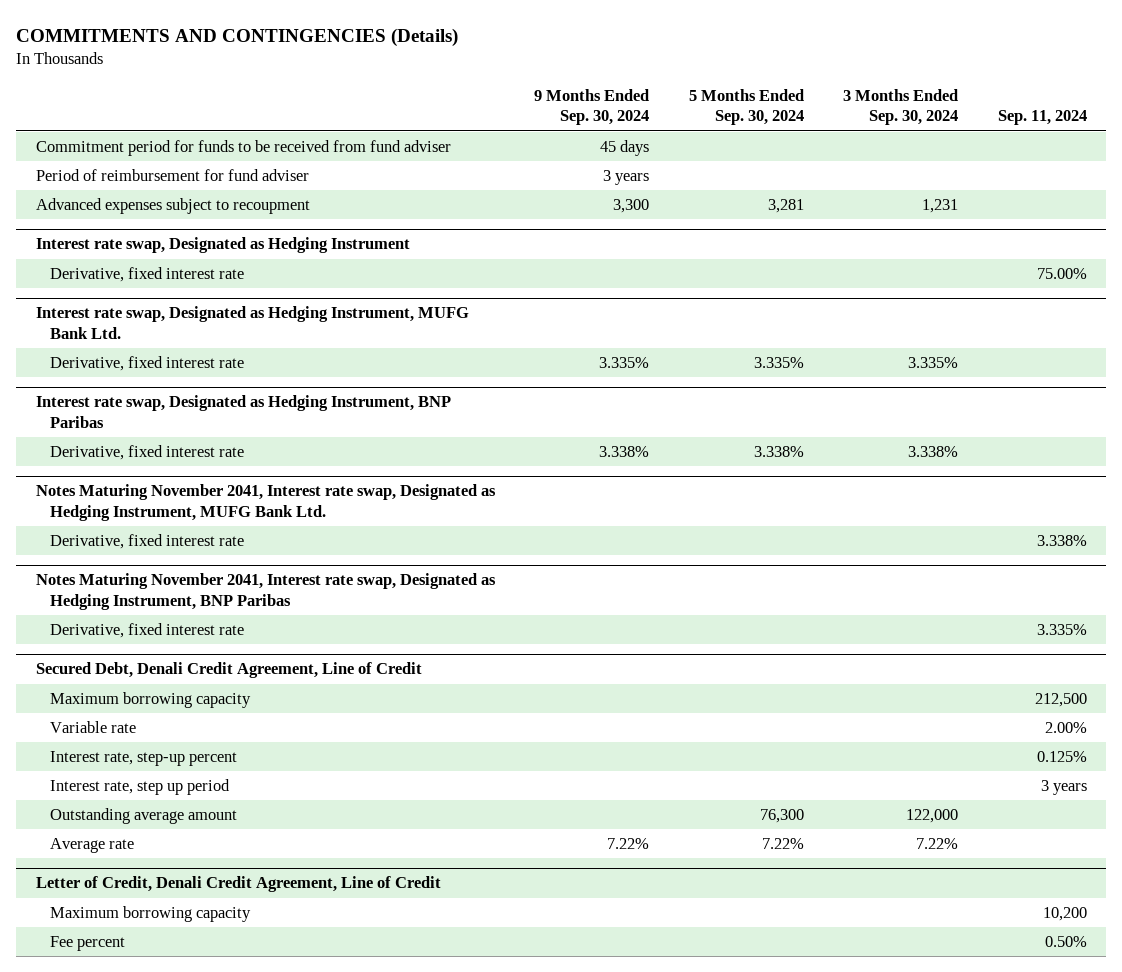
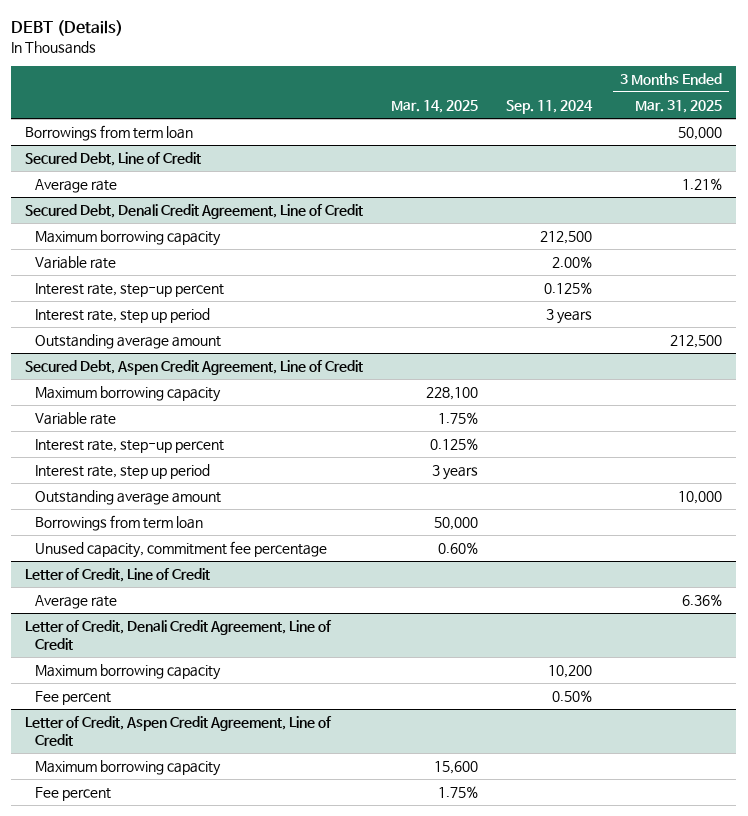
- COMMITMENTS AND CONTINGENCIES (Details)
+ DEBT (Details)
- | 9 Months Ended Sep. 30, 2024 | 5 Months Ended Sep. 30, 2024 | 3 Months Ended Sep. 30, 2024 | Sep. 11, 2024
+ | Mar. 14, 2025 | Sep. 11, 2024 | 3 Months Ended Mar. 31, 2025
- Commitment period for funds to be received from fund adviser | 45 days | | |
- Period of reimbursement for fund adviser | 3 years | | |
- Advanced expenses subject to recoupment | 3,300 | 3,281 | 1,231 |
- Interest rate swap, Designated as Hedging Instrument
- Derivative, fixed interest rate | | | | 75.00%
- Interest rate swap, Designated as Hedging Instrument, MUFG Bank Ltd.
- Derivative, fixed interest rate | 3.335% | 3.335% | 3.335% |
- Interest rate swap, Designated as Hedging Instrument, BNP Paribas
- Derivative, fixed interest rate | 3.338% | 3.338% | 3.338% |
- Notes Maturing November 2041, Interest rate swap, Designated as Hedging Instrument, MUFG Bank Ltd.
- Derivative, fixed interest rate | | | | 3.338%
- Notes Maturing November 2041, Interest rate swap, Designated as Hedging Instrument, BNP Paribas
- Derivative, fixed interest rate | | | | 3.335%
+ Borrowings from term loan | | | 50,000
+ Secured Debt, Line of Credit
+ Average rate | | | 1.21%
@ Secured Debt, Denali Credit Agreement, Line of Credit
- Average rate | 7.22% | 7.22% | 7.22% |
+ Secured Debt, Aspen Credit Agreement, Line of Credit
+ Maximum borrowing capacity | 228,100 | |
+ Variable rate | 1.75% | |
+ Interest rate, step-up percent | 0.125% | |
+ Interest rate, step up period | 3 years | |
+ Outstanding average amount | | | 10,000
+ Borrowings from term loan | 50,000 | |
+ Unused capacity, commitment fee percentage | 0.60% | |
+ Letter of Credit, Line of Credit
+ Average rate | | | 6.36%
+ Letter of Credit, Aspen Credit Agreement, Line of Credit
+ Maximum borrowing capacity | 15,600 | |
+ Fee percent | 1.75% | |

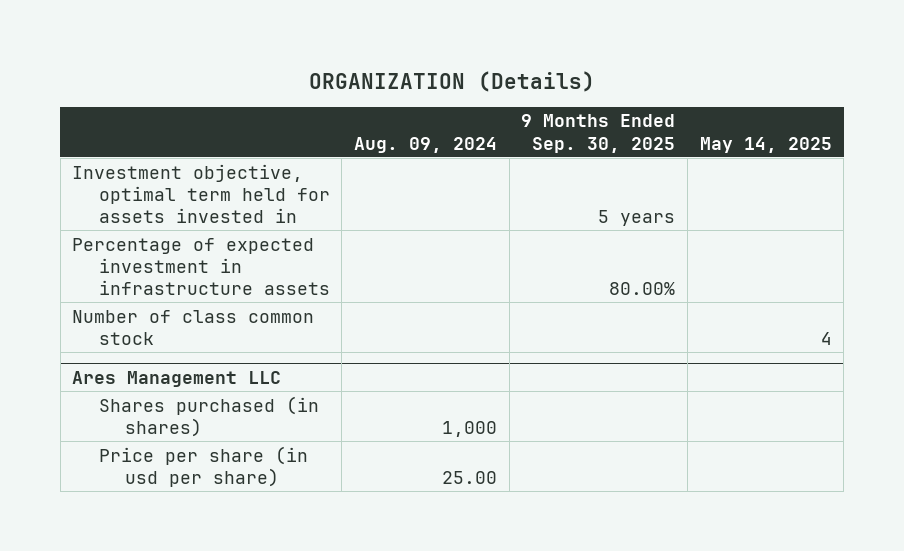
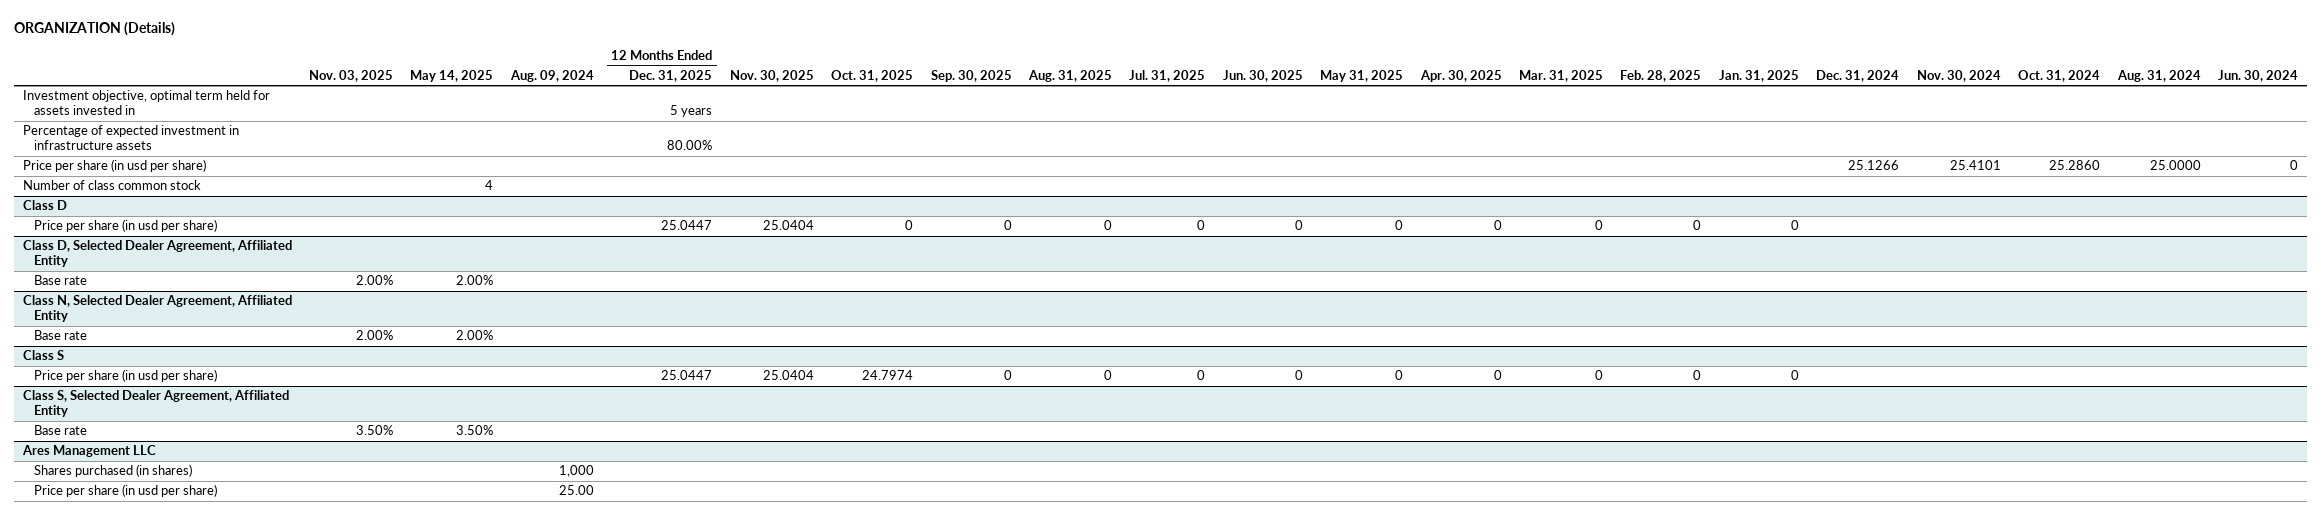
- | Aug. 09, 2024 | 9 Months Ended Sep. 30, 2025 | May 14, 2025
+ | Nov. 03, 2025 | May 14, 2025 | Aug. 09, 2024 | 12 Months Ended Dec. 31, 2025 | Nov. 30, 2025 | Oct. 31, 2025 | Sep. 30, 2025 | Aug. 31, 2025 | Jul. 31, 2025 | Jun. 30, 2025 | May 31, 2025 | Apr. 30, 2025 | Mar. 31, 2025 | Feb. 28, 2025 | Jan. 31, 2025 | Dec. 31, 2024 | Nov. 30, 2024 | Oct. 31, 2024 | Aug. 31, 2024 | Jun. 30, 2024
+ Price per share (in usd per share) | | | | | | | | | | | | | | | | 25.1266 | 25.4101 | 25.2860 | 25.0000 | 0
+ Class D
+ Price per share (in usd per share) | | | | 25.0447 | 25.0404 | 0 | 0 | 0 | 0 | 0 | 0 | 0 | 0 | 0 | 0 | | | | |
+ Class D, Selected Dealer Agreement, Affiliated Entity
+ Base rate | 2.00% | 2.00% | | | | | | | | | | | | | | | | | |
+ Class N, Selected Dealer Agreement, Affiliated Entity
+ Base rate | 2.00% | 2.00% | | | | | | | | | | | | | | | | | |
+ Class S
+ Price per share (in usd per share) | | | | 25.0447 | 25.0404 | 24.7974 | 0 | 0 | 0 | 0 | 0 | 0 | 0 | 0 | 0 | | | | |
+ Class S, Selected Dealer Agreement, Affiliated Entity
+ Base rate | 3.50% | 3.50% | | | | | | | | | | | | | | | | | |

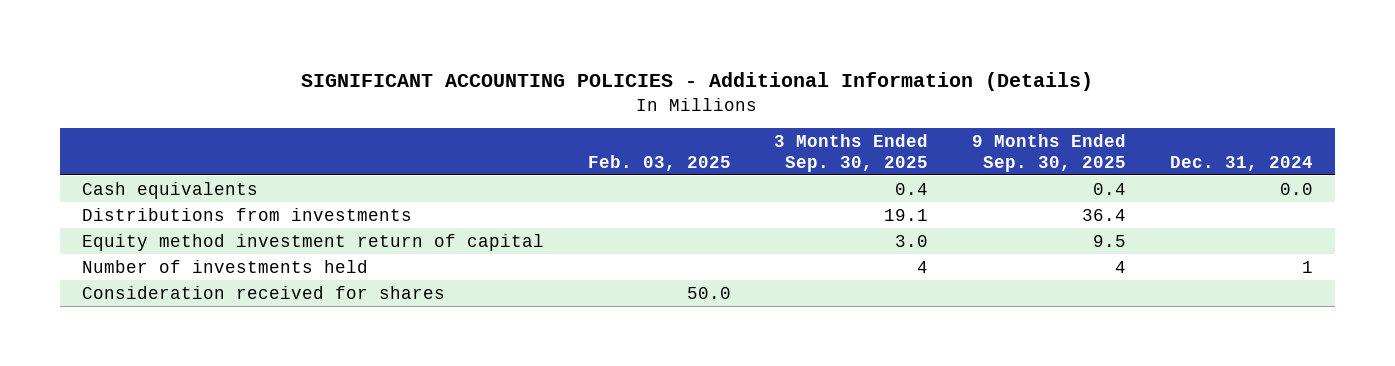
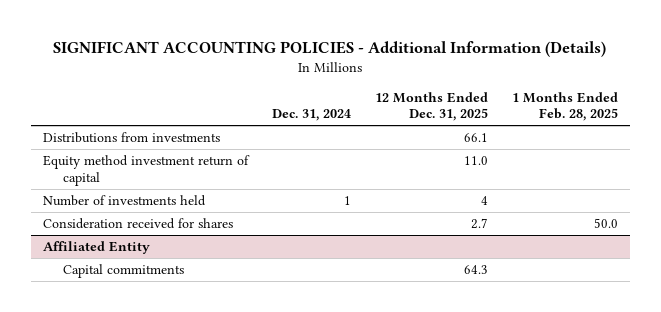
- | Feb. 03, 2025 | 3 Months Ended Sep. 30, 2025 | 9 Months Ended Sep. 30, 2025 | Dec. 31, 2024
+ | Dec. 31, 2024 | 12 Months Ended Dec. 31, 2025 | 1 Months Ended Feb. 28, 2025
- Cash equivalents | | 0.4 | 0.4 | 0.0
+ Affiliated Entity
+ Capital commitments | | 64.3 |

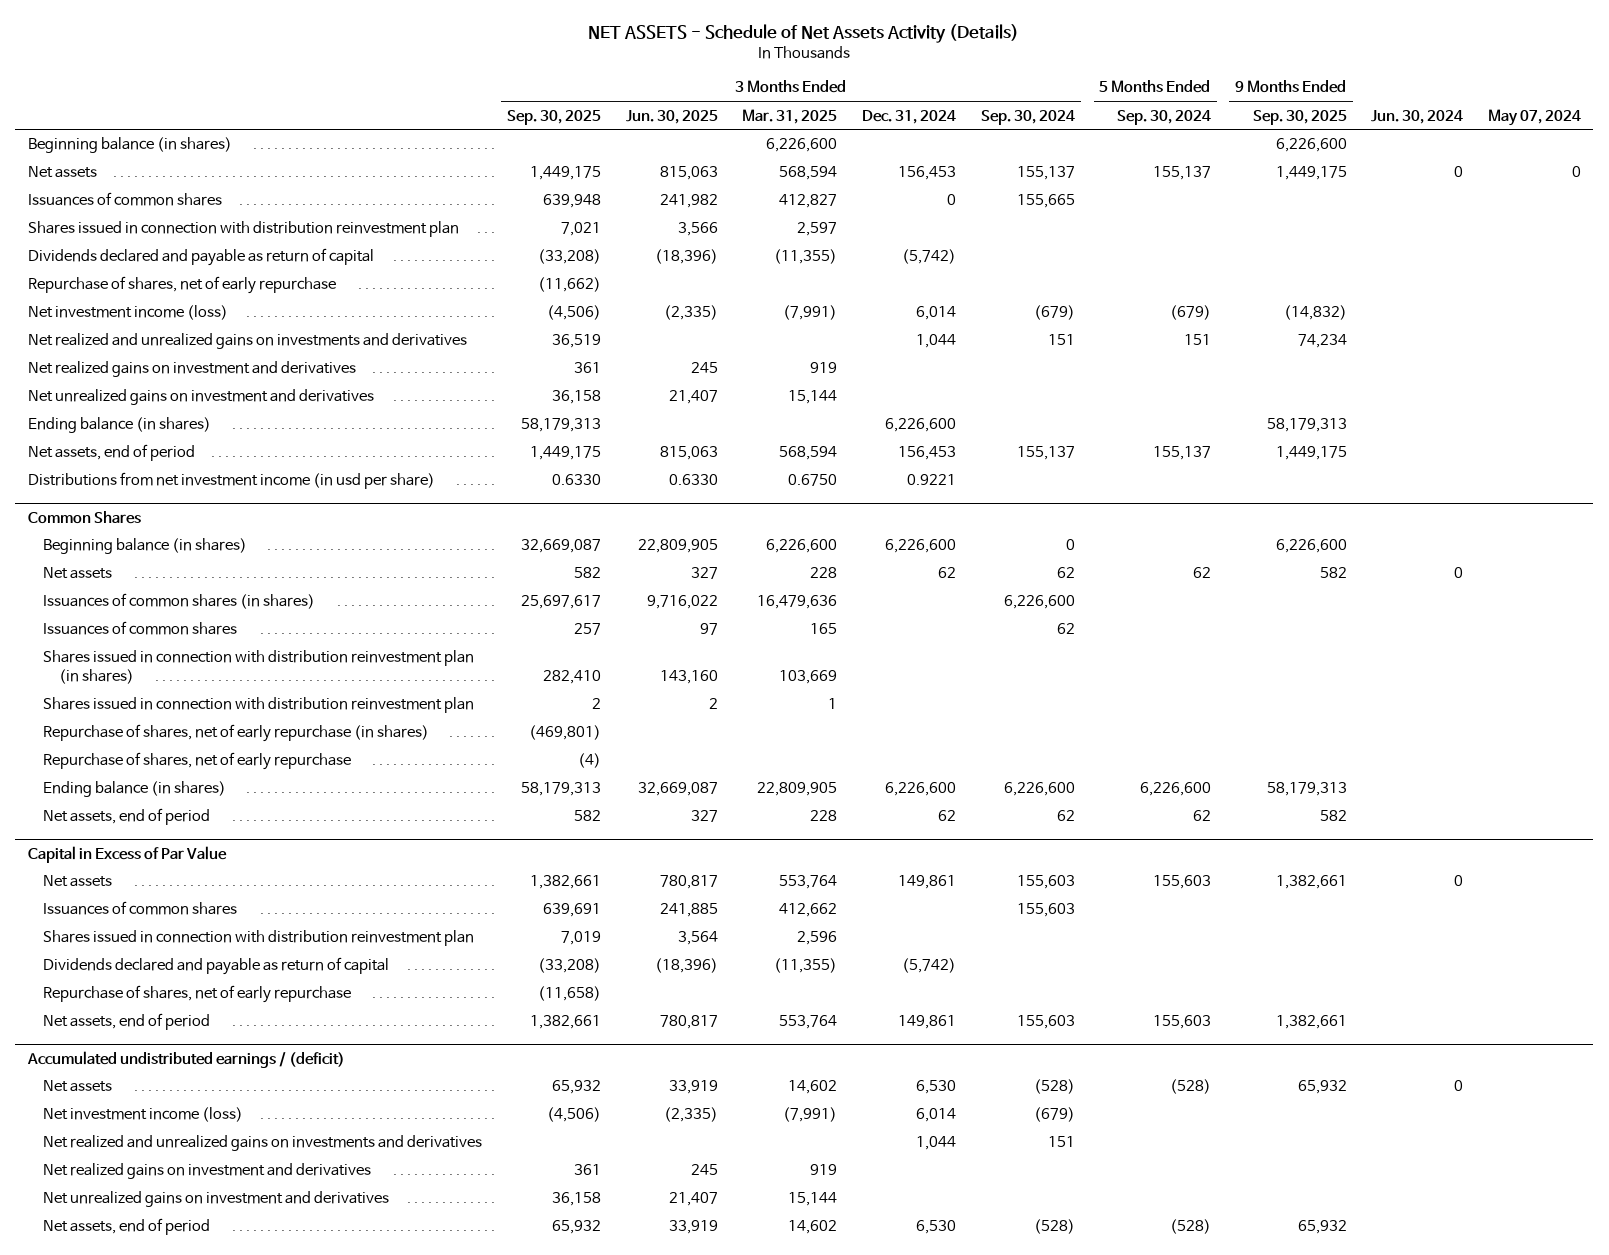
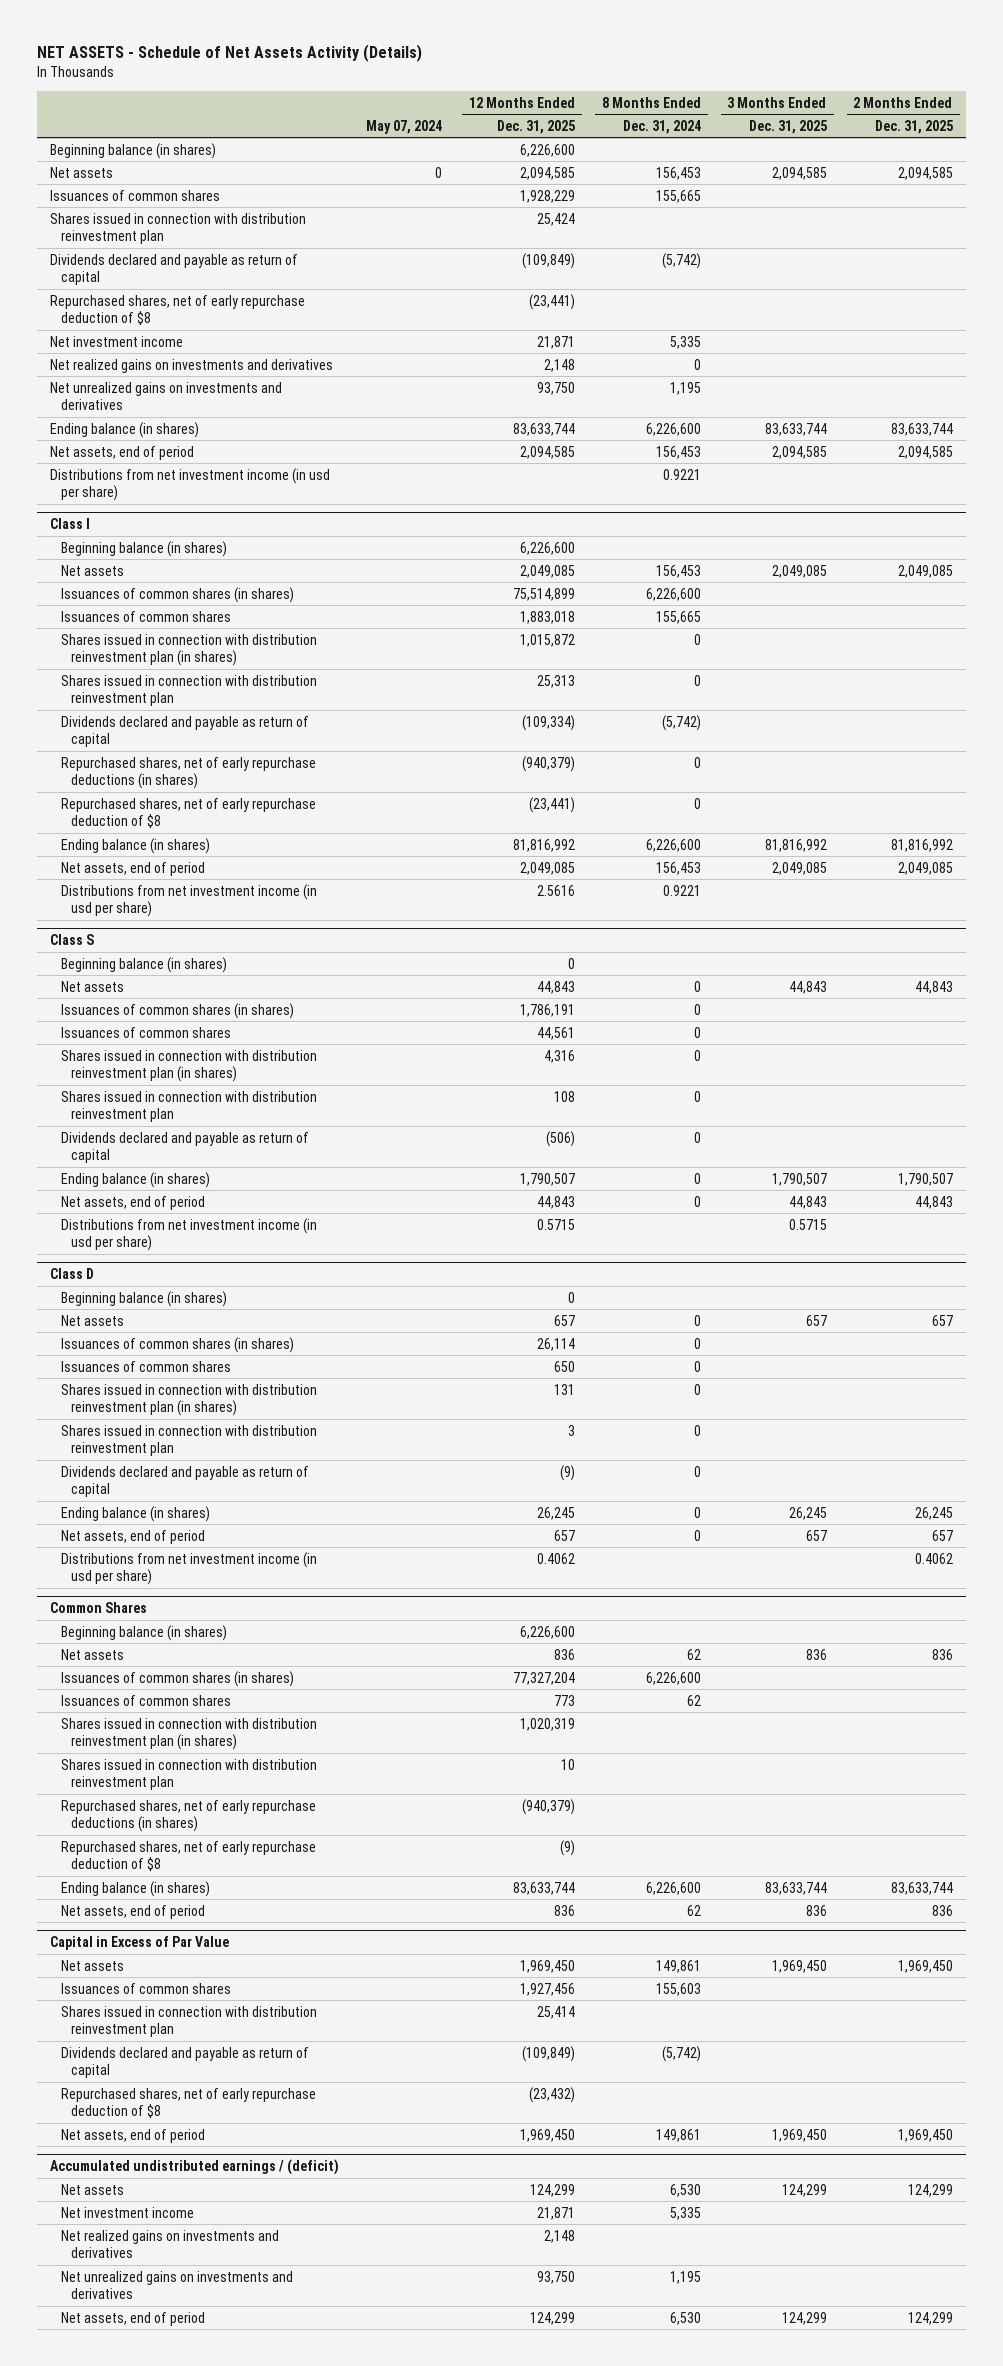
- | 3 Months Ended Sep. 30, 2025 | 3 Months Ended Jun. 30, 2025 | 3 Months Ended Mar. 31, 2025 | 3 Months Ended Dec. 31, 2024 | 3 Months Ended Sep. 30, 2024 | 5 Months Ended Sep. 30, 2024 | 9 Months Ended Sep. 30, 2025 | Jun. 30, 2024 | May 07, 2024
+ | May 07, 2024 | 12 Months Ended Dec. 31, 2025 | 8 Months Ended Dec. 31, 2024 | 3 Months Ended Dec. 31, 2025 | 2 Months Ended Dec. 31, 2025
- Repurchase of shares, net of early repurchase | (11,662) | | | | | | | |
- Net investment income (loss) | (4,506) | (2,335) | (7,991) | 6,014 | (679) | (679) | (14,832) | |
- Net realized and unrealized gains on investments and derivatives | 36,519 | | | 1,044 | 151 | 151 | 74,234 | |
- Net realized gains on investment and derivatives | 361 | 245 | 919 | | | | | |
- Net unrealized gains on investment and derivatives | 36,158 | 21,407 | 15,144 | | | | | |
+ Repurchased shares, net of early repurchase deduction of $8 | | (23,441) | | |
+ Net investment income | | 21,871 | 5,335 | |
+ Net realized gains on investments and derivatives | | 2,148 | 0 | |
+ Net unrealized gains on investments and derivatives | | 93,750 | 1,195 | |
+ Class I
+ Beginning balance (in shares) | | 6,226,600 | | |
+ Net assets | | 2,049,085 | 156,453 | 2,049,085 | 2,049,085
+ Issuances of common shares (in shares) | | 75,514,899 | 6,226,600 | |
+ Issuances of common shares | | 1,883,018 | 155,665 | |
+ Shares issued in connection with distribution reinvestment plan (in shares) | | 1,015,872 | 0 | |
+ Shares issued in connection with distribution reinvestment plan | | 25,313 | 0 | |
+ Dividends declared and payable as return of capital | | (109,334) | (5,742) | |
+ Repurchased shares, net of early repurchase deductions (in shares) | | (940,379) | 0 | |
+ Repurchased shares, net of early repurchase deduction of $8 | | (23,441) | 0 | |
+ Ending balance (in shares) | | 81,816,992 | 6,226,600 | 81,816,992 | 81,816,992
+ Net assets, end of period | | 2,049,085 | 156,453 | 2,049,085 | 2,049,085
+ Distributions from net investment income (in usd per share) | | 2.5616 | 0.9221 | |
+ Class S
+ Beginning balance (in shares) | | 0 | | |
+ Net assets | | 44,843 | 0 | 44,843 | 44,843
+ Issuances of common shares (in shares) | | 1,786,191 | 0 | |
+ Issuances of common shares | | 44,561 | 0 | |
+ Shares issued in connection with distribution reinvestment plan (in shares) | | 4,316 | 0 | |
+ Shares issued in connection with distribution reinvestment plan | | 108 | 0 | |
+ Dividends declared and payable as return of capital | | (506) | 0 | |
+ Ending balance (in shares) | | 1,790,507 | 0 | 1,790,507 | 1,790,507
+ Net assets, end of period | | 44,843 | 0 | 44,843 | 44,843
+ Distributions from net investment income (in usd per share) | | 0.5715 | | 0.5715 |
+ Class D
+ Beginning balance (in shares) | | 0 | | |
+ Net assets | | 657 | 0 | 657 | 657
+ Issuances of common shares (in shares) | | 26,114 | 0 | |
+ Issuances of common shares | | 650 | 0 | |
+ Shares issued in connection with distribution reinvestment plan (in shares) | | 131 | 0 | |
+ Shares issued in connection with distribution reinvestment plan | | 3 | 0 | |
+ Dividends declared and payable as return of capital | | (9) | 0 | |
+ Ending balance (in shares) | | 26,245 | 0 | 26,245 | 26,245
+ Net assets, end of period | | 657 | 0 | 657 | 657
+ Distributions from net investment income (in usd per share) | | 0.4062 | | | 0.4062
@ Common Shares
- Repurchase of shares, net of early repurchase (in shares) | (469,801) | | | | | | | |
- Repurchase of shares, net of early repurchase | (4) | | | | | | | |
+ Repurchased shares, net of early repurchase deductions (in shares) | | (940,379) | | |
+ Repurchased shares, net of early repurchase deduction of $8 | | (9) | | |
@ Capital in Excess of Par Value
- Repurchase of shares, net of early repurchase | (11,658) | | | | | | | |
+ Repurchased shares, net of early repurchase deduction of $8 | | (23,432) | | |
@ Accumulated undistributed earnings / (deficit)
- Net investment income (loss) | (4,506) | (2,335) | (7,991) | 6,014 | (679) | | | |
- Net realized and unrealized gains on investments and derivatives | | | | 1,044 | 151 | | | |
- Net realized gains on investment and derivatives | 361 | 245 | 919 | | | | | |
- Net unrealized gains on investment and derivatives | 36,158 | 21,407 | 15,144 | | | | | |
+ Net investment income | | 21,871 | 5,335 | |
+ Net realized gains on investments and derivatives | | 2,148 | | |
+ Net unrealized gains on investments and derivatives | | 93,750 | 1,195 | |

